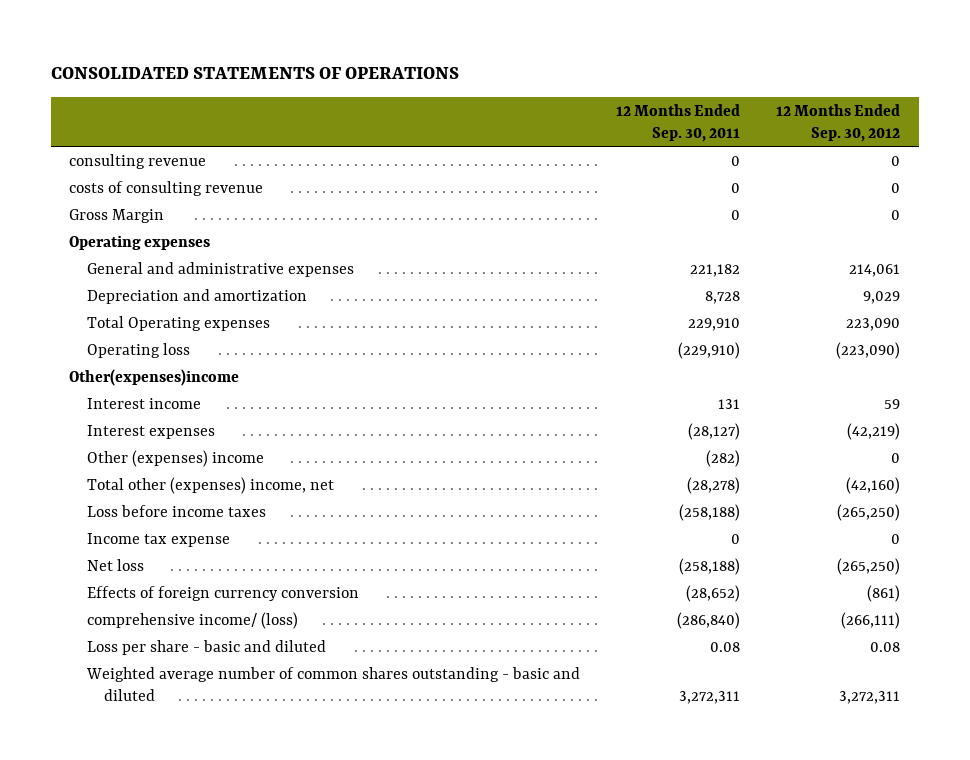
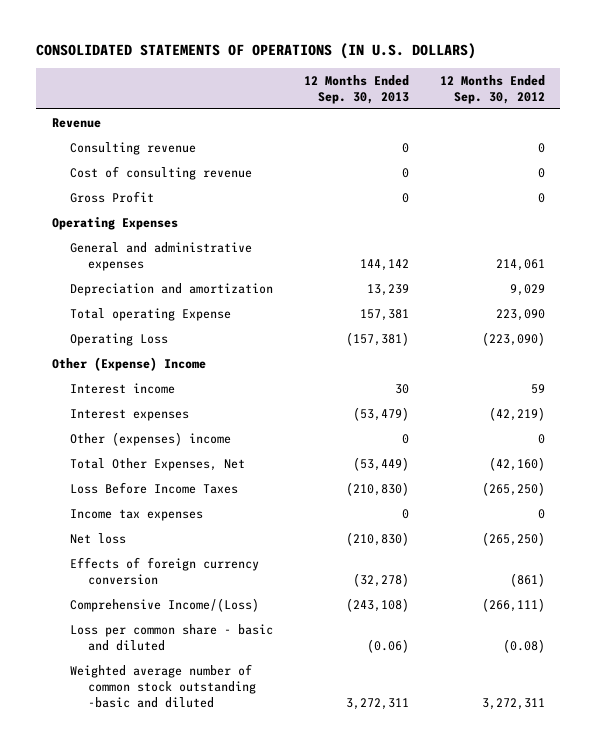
- CONSOLIDATED STATEMENTS OF OPERATIONS
+ CONSOLIDATED STATEMENTS OF OPERATIONS (IN U.S. DOLLARS)
- | 12 Months Ended Sep. 30, 2011 | 12 Months Ended Sep. 30, 2012
+ | 12 Months Ended Sep. 30, 2013 | 12 Months Ended Sep. 30, 2012
- consulting revenue | 0 | 0
- costs of consulting revenue | 0 | 0
- Gross Margin | 0 | 0
- Operating expenses
+ Revenue
+ Consulting revenue | 0 | 0
+ Cost of consulting revenue | 0 | 0
+ Gross Profit | 0 | 0
+ Operating Expenses
- Total Operating expenses | 229,910 | 223,090
- Operating loss | (229,910) | (223,090)
- Other(expenses)income
+ Total operating Expense | 157,381 | 223,090
+ Operating Loss | (157,381) | (223,090)
+ Other (Expense) Income
- Total other (expenses) income, net | (28,278) | (42,160)
- Loss before income taxes | (258,188) | (265,250)
- Income tax expense | 0 | 0
+ Total Other Expenses, Net | (53,449) | (42,160)
+ Loss Before Income Taxes | (210,830) | (265,250)
+ Income tax expenses | 0 | 0
- comprehensive income/ (loss) | (286,840) | (266,111)
- Loss per share - basic and diluted | 0.08 | 0.08
- Weighted average number of common shares outstanding - basic and diluted | 3,272,311 | 3,272,311
+ Comprehensive Income/(Loss) | (243,108) | (266,111)
+ Loss per common share - basic and diluted | (0.06) | (0.08)
+ Weighted average number of common stock outstanding -basic and diluted | 3,272,311 | 3,272,311

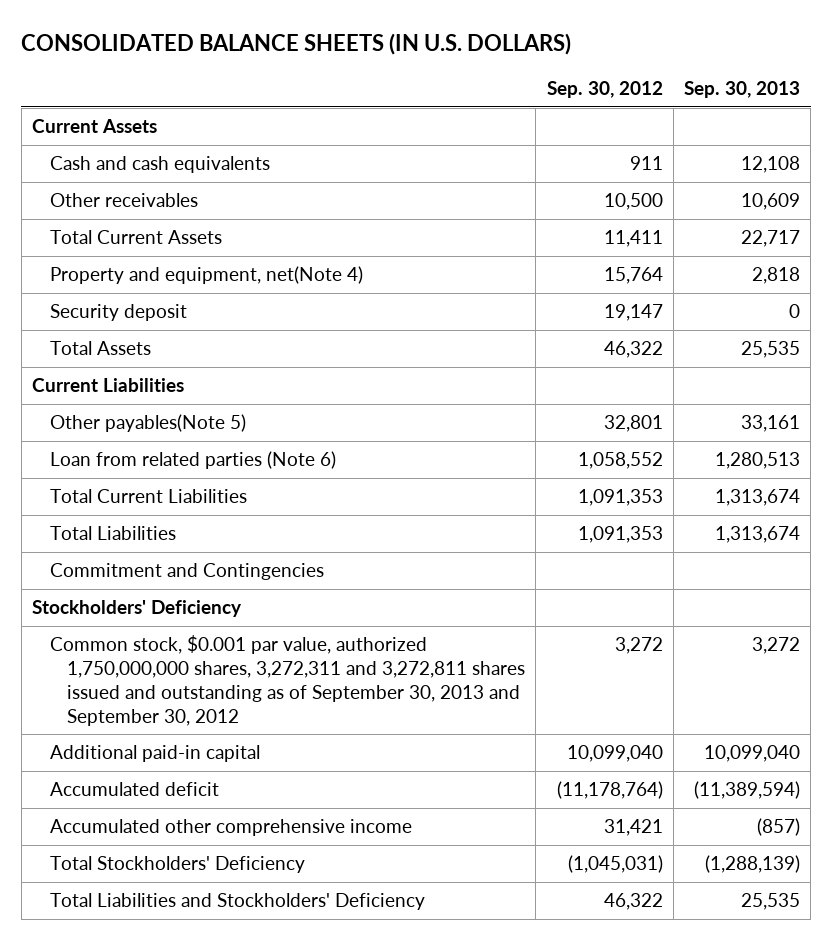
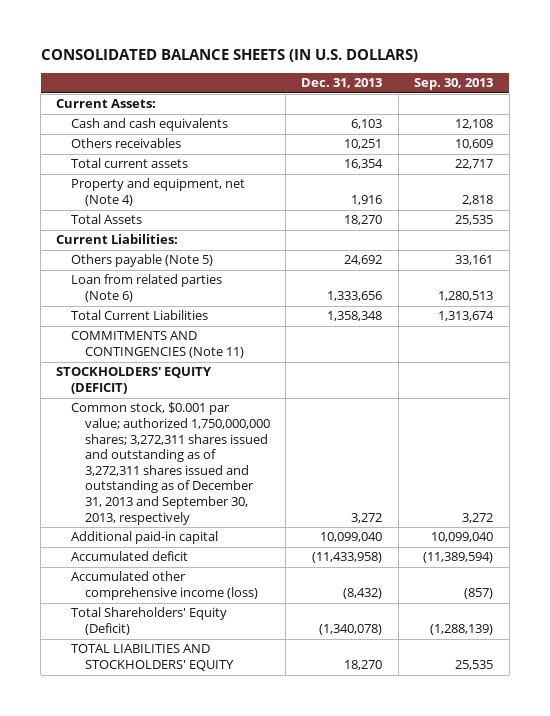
- | Sep. 30, 2012 | Sep. 30, 2013
+ | Dec. 31, 2013 | Sep. 30, 2013
- Current Assets
+ Current Assets:
- Other receivables | 10,500 | 10,609
- Total Current Assets | 11,411 | 22,717
- Property and equipment, net(Note 4) | 15,764 | 2,818
- Security deposit | 19,147 | 0
+ Others receivables | 10,251 | 10,609
+ Total current assets | 16,354 | 22,717
+ Property and equipment, net (Note 4) | 1,916 | 2,818
- Current Liabilities
- Other payables(Note 5) | 32,801 | 33,161
+ Current Liabilities:
+ Others payable (Note 5) | 24,692 | 33,161
- Total Liabilities | 1,091,353 | 1,313,674
- Commitment and Contingencies
- Stockholders' Deficiency
- Common stock, $0.001 par value, authorized 1,750,000,000 shares, 3,272,311 and 3,272,811 shares issued and outstanding as of September 30, 2013 and September 30, 2012 | 3,272 | 3,272
+ COMMITMENTS AND CONTINGENCIES (Note 11)
+ STOCKHOLDERS' EQUITY (DEFICIT)
+ Common stock, $0.001 par value; authorized 1,750,000,000 shares; 3,272,311 shares issued and outstanding as of 3,272,311 shares issued and outstanding as of December 31, 2013 and September 30, 2013, respectively | 3,272 | 3,272
- Accumulated other comprehensive income | 31,421 | (857)
- Total Stockholders' Deficiency | (1,045,031) | (1,288,139)
- Total Liabilities and Stockholders' Deficiency | 46,322 | 25,535
+ Accumulated other comprehensive income (loss) | (8,432) | (857)
+ Total Shareholders' Equity (Deficit) | (1,340,078) | (1,288,139)
+ TOTAL LIABILITIES AND STOCKHOLDERS' EQUITY | 18,270 | 25,535

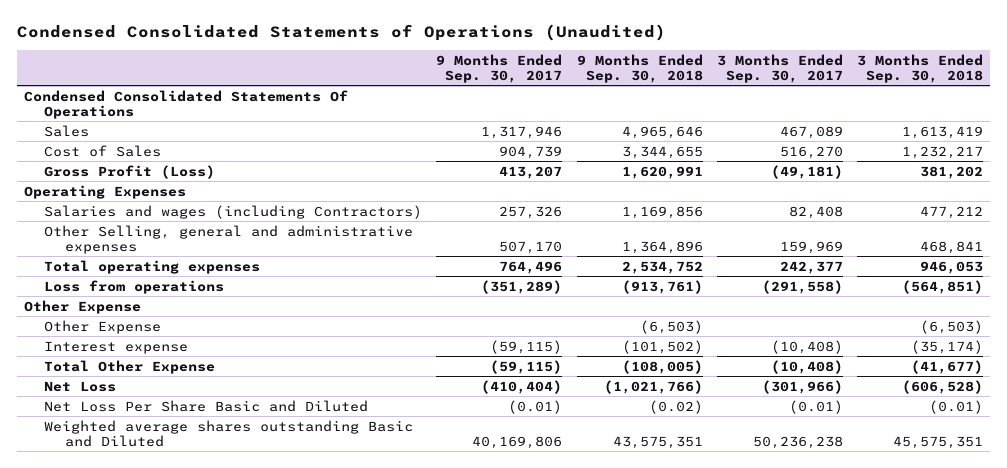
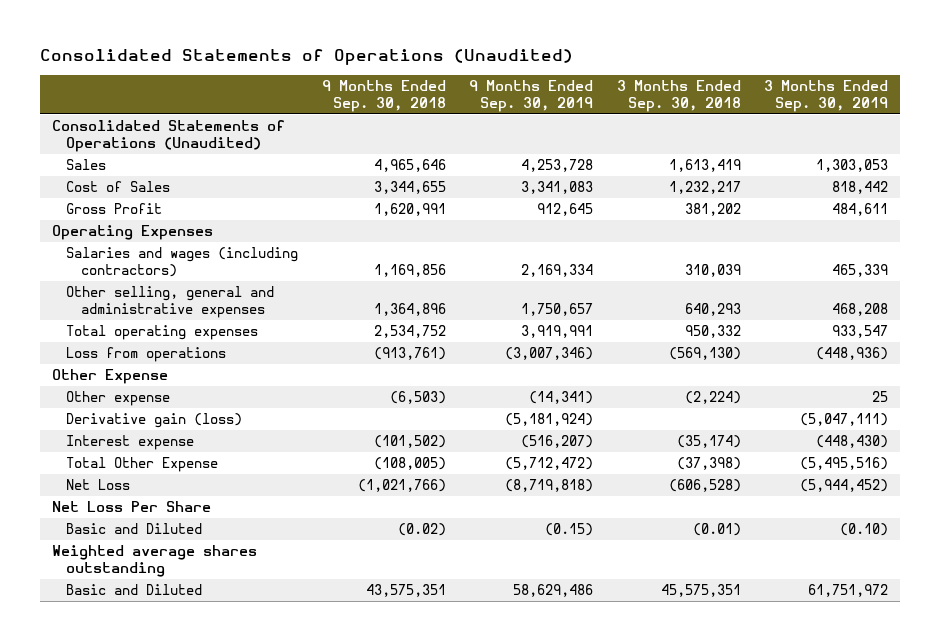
- Condensed Consolidated Statements of Operations (Unaudited)
+ Consolidated Statements of Operations (Unaudited)
- | 9 Months Ended Sep. 30, 2017 | 9 Months Ended Sep. 30, 2018 | 3 Months Ended Sep. 30, 2017 | 3 Months Ended Sep. 30, 2018
+ | 9 Months Ended Sep. 30, 2018 | 9 Months Ended Sep. 30, 2019 | 3 Months Ended Sep. 30, 2018 | 3 Months Ended Sep. 30, 2019
- Condensed Consolidated Statements Of Operations
+ Consolidated Statements of Operations (Unaudited)
- Gross Profit (Loss) | 413,207 | 1,620,991 | (49,181) | 381,202
+ Gross Profit | 1,620,991 | 912,645 | 381,202 | 484,611
- Salaries and wages (including Contractors) | 257,326 | 1,169,856 | 82,408 | 477,212
- Other Selling, general and administrative expenses | 507,170 | 1,364,896 | 159,969 | 468,841
- Total operating expenses | 764,496 | 2,534,752 | 242,377 | 946,053
- Loss from operations | (351,289) | (913,761) | (291,558) | (564,851)
+ Salaries and wages (including contractors) | 1,169,856 | 2,169,334 | 310,039 | 465,339
+ Other selling, general and administrative expenses | 1,364,896 | 1,750,657 | 640,293 | 468,208
+ Total operating expenses | 2,534,752 | 3,919,991 | 950,332 | 933,547
+ Loss from operations | (913,761) | (3,007,346) | (569,130) | (448,936)
- Other Expense | | (6,503) | | (6,503)
+ Other expense | (6,503) | (14,341) | (2,224) | 25
+ Derivative gain (loss) | | (5,181,924) | | (5,047,111)
- Total Other Expense | (59,115) | (108,005) | (10,408) | (41,677)
+ Total Other Expense | (108,005) | (5,712,472) | (37,398) | (5,495,516)
- Net Loss Per Share Basic and Diluted | (0.01) | (0.02) | (0.01) | (0.01)
- Weighted average shares outstanding Basic and Diluted | 40,169,806 | 43,575,351 | 50,236,238 | 45,575,351
+ Net Loss Per Share
+ Basic and Diluted | (0.02) | (0.15) | (0.01) | (0.10)
+ Weighted average shares outstanding
+ Basic and Diluted | 43,575,351 | 58,629,486 | 45,575,351 | 61,751,972

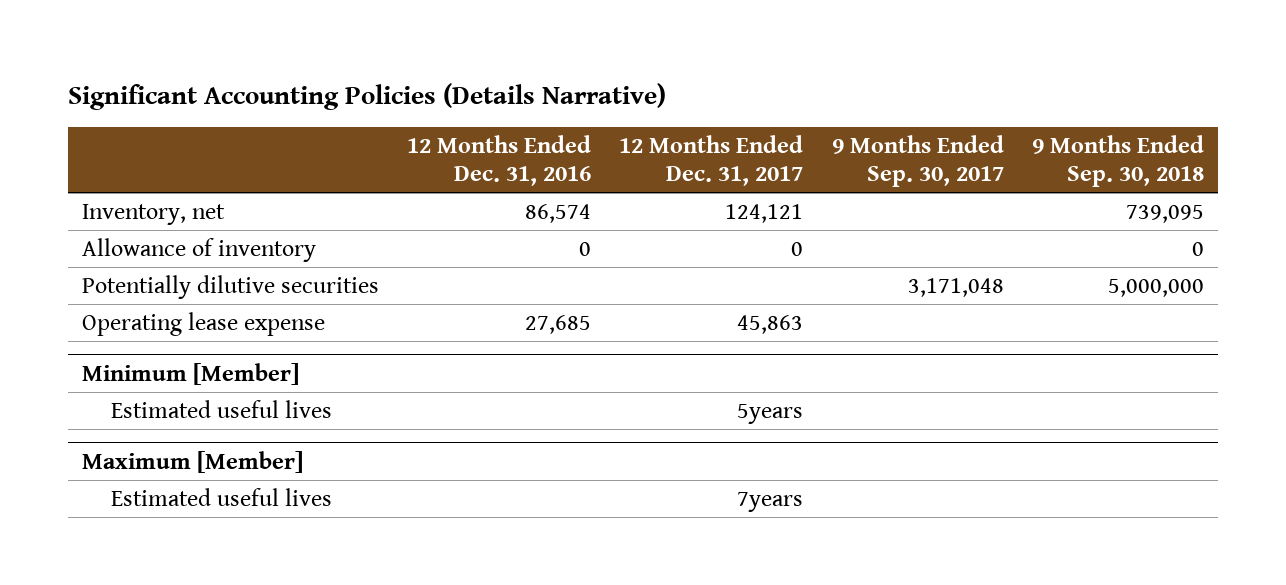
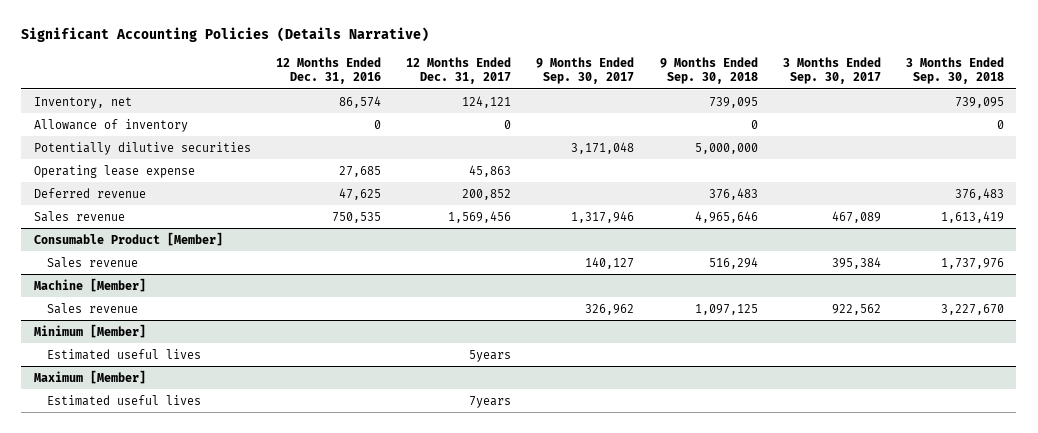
- | 12 Months Ended Dec. 31, 2016 | 12 Months Ended Dec. 31, 2017 | 9 Months Ended Sep. 30, 2017 | 9 Months Ended Sep. 30, 2018
+ | 12 Months Ended Dec. 31, 2016 | 12 Months Ended Dec. 31, 2017 | 9 Months Ended Sep. 30, 2017 | 9 Months Ended Sep. 30, 2018 | 3 Months Ended Sep. 30, 2017 | 3 Months Ended Sep. 30, 2018
+ Deferred revenue | 47,625 | 200,852 | | 376,483 | | 376,483
+ Sales revenue | 750,535 | 1,569,456 | 1,317,946 | 4,965,646 | 467,089 | 1,613,419
+ Consumable Product [Member]
+ Sales revenue | | | 140,127 | 516,294 | 395,384 | 1,737,976
+ Machine [Member]
+ Sales revenue | | | 326,962 | 1,097,125 | 922,562 | 3,227,670

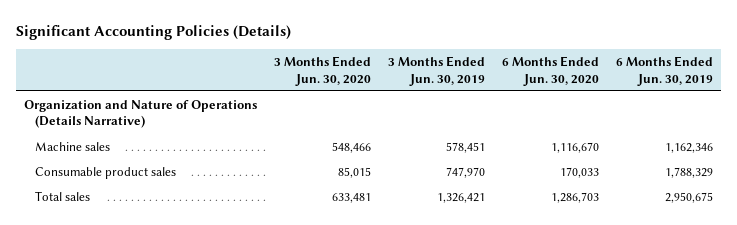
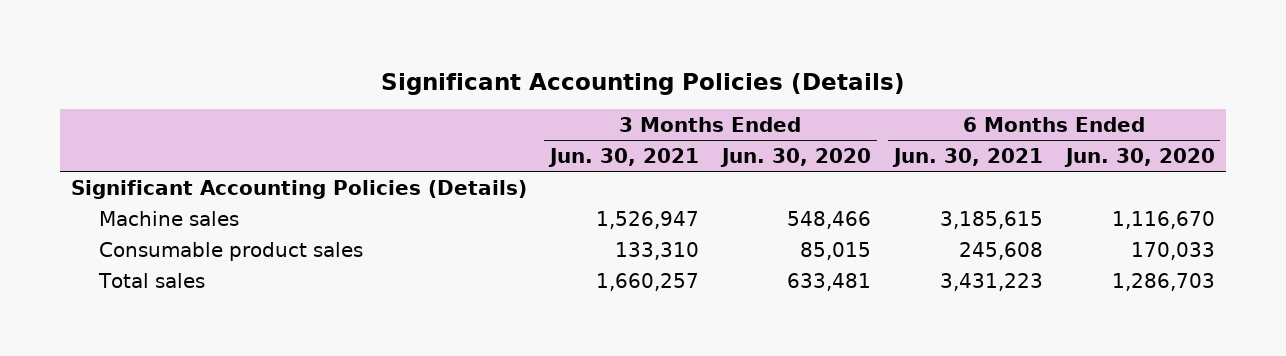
- | 3 Months Ended Jun. 30, 2020 | 3 Months Ended Jun. 30, 2019 | 6 Months Ended Jun. 30, 2020 | 6 Months Ended Jun. 30, 2019
+ | 3 Months Ended Jun. 30, 2021 | 3 Months Ended Jun. 30, 2020 | 6 Months Ended Jun. 30, 2021 | 6 Months Ended Jun. 30, 2020
- Organization and Nature of Operations (Details Narrative)
+ Significant Accounting Policies (Details)

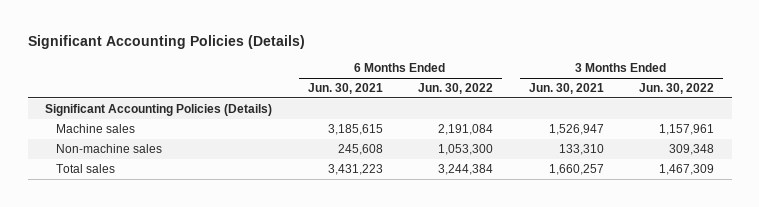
- | 3 Months Ended Jun. 30, 2021 | 3 Months Ended Jun. 30, 2020 | 6 Months Ended Jun. 30, 2021 | 6 Months Ended Jun. 30, 2020
+ | 6 Months Ended Jun. 30, 2021 | 6 Months Ended Jun. 30, 2022 | 3 Months Ended Jun. 30, 2021 | 3 Months Ended Jun. 30, 2022
- Consumable product sales | 133,310 | 85,015 | 245,608 | 170,033
+ Non-machine sales | 245,608 | 1,053,300 | 133,310 | 309,348

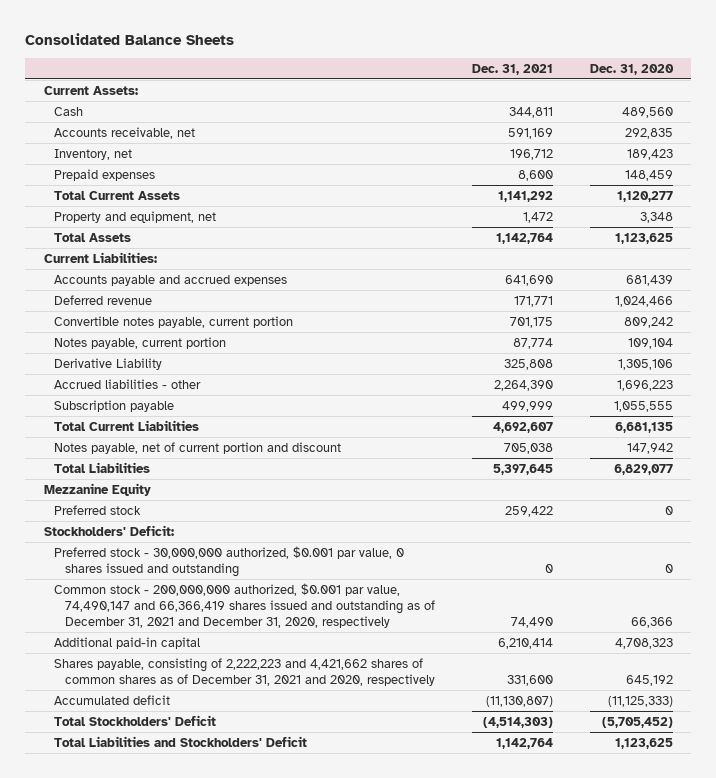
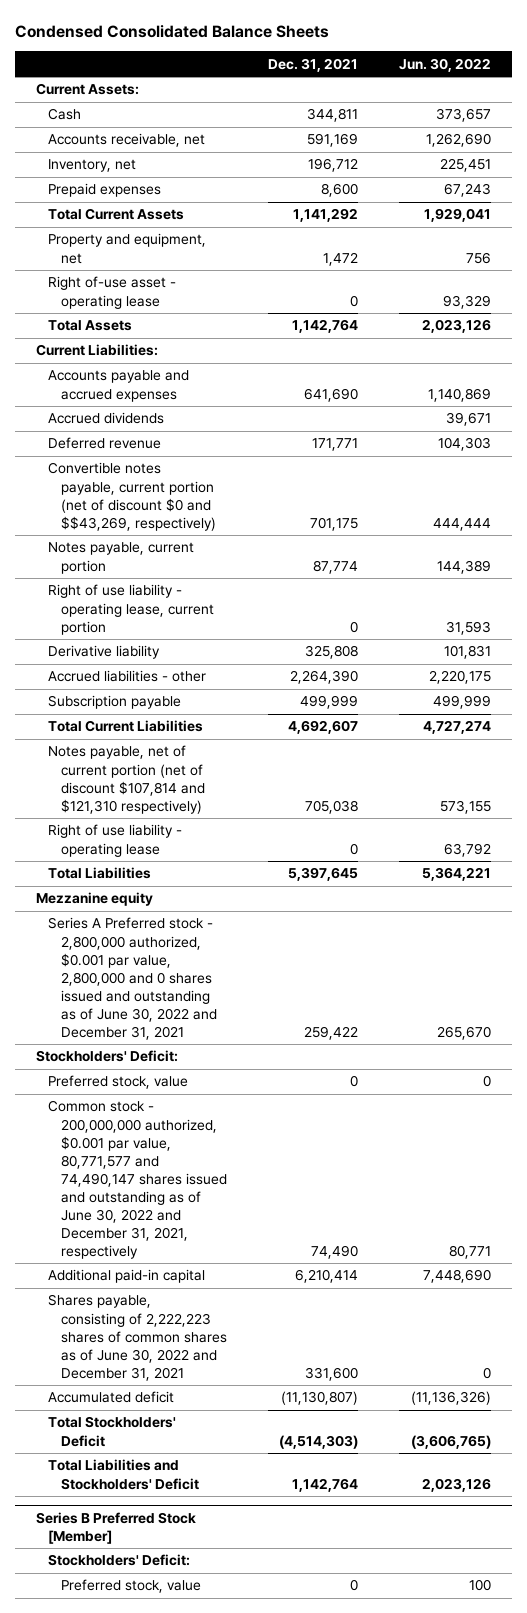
- Consolidated Balance Sheets
+ Condensed Consolidated Balance Sheets
- | Dec. 31, 2021 | Dec. 31, 2020
+ | Dec. 31, 2021 | Jun. 30, 2022
+ Right of-use asset - operating lease | 0 | 93,329
+ Accrued dividends | | 39,671
- Convertible notes payable, current portion | 701,175 | 809,242
+ Convertible notes payable, current portion (net of discount $0 and $$43,269, respectively) | 701,175 | 444,444
- Derivative Liability | 325,808 | 1,305,106
+ Right of use liability - operating lease, current portion | 0 | 31,593
+ Derivative liability | 325,808 | 101,831
- Notes payable, net of current portion and discount | 705,038 | 147,942
+ Notes payable, net of current portion (net of discount $107,814 and $121,310 respectively) | 705,038 | 573,155
+ Right of use liability - operating lease | 0 | 63,792
- Mezzanine Equity
- Preferred stock | 259,422 | 0
+ Mezzanine equity
+ Series A Preferred stock - 2,800,000 authorized, $0.001 par value, 2,800,000 and 0 shares issued and outstanding as of June 30, 2022 and December 31, 2021 | 259,422 | 265,670
- Preferred stock - 30,000,000 authorized, $0.001 par value, 0 shares issued and outstanding | 0 | 0
- Common stock - 200,000,000 authorized, $0.001 par value, 74,490,147 and 66,366,419 shares issued and outstanding as of December 31, 2021 and December 31, 2020, respectively | 74,490 | 66,366
+ Preferred stock, value | 0 | 0
+ Common stock - 200,000,000 authorized, $0.001 par value, 80,771,577 and 74,490,147 shares issued and outstanding as of June 30, 2022 and December 31, 2021, respectively | 74,490 | 80,771
- Shares payable, consisting of 2,222,223 and 4,421,662 shares of common shares as of December 31, 2021 and 2020, respectively | 331,600 | 645,192
+ Shares payable, consisting of 2,222,223 shares of common shares as of June 30, 2022 and December 31, 2021 | 331,600 | 0
+ Series B Preferred Stock [Member]
+ Stockholders' Deficit:
+ Preferred stock, value | 0 | 100

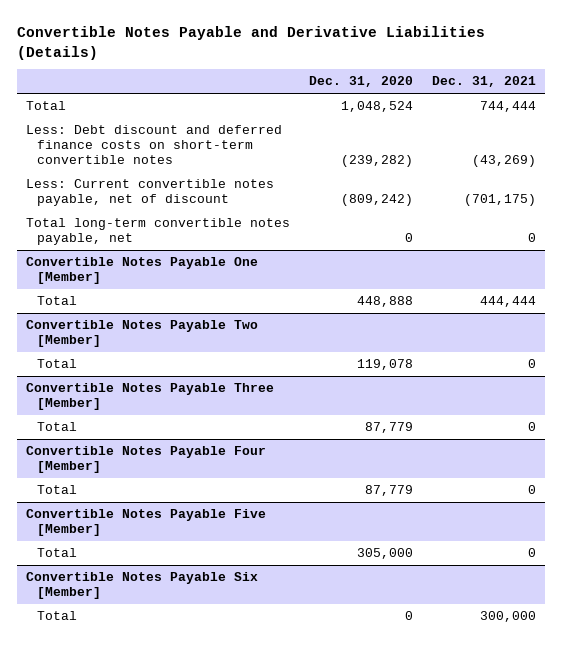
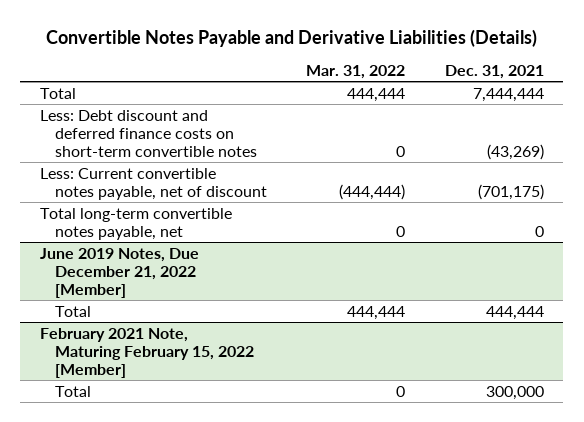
- | Dec. 31, 2020 | Dec. 31, 2021
+ | Mar. 31, 2022 | Dec. 31, 2021
- Total | 1,048,524 | 744,444
+ Total | 444,444 | 7,444,444
- Convertible Notes Payable One [Member]
+ June 2019 Notes, Due December 21, 2022 [Member]
- Convertible Notes Payable Two [Member]
- Total | 119,078 | 0
- Convertible Notes Payable Three [Member]
- Total | 87,779 | 0
- Convertible Notes Payable Four [Member]
- Total | 87,779 | 0
- Convertible Notes Payable Five [Member]
- Total | 305,000 | 0
- Convertible Notes Payable Six [Member]
+ February 2021 Note, Maturing February 15, 2022 [Member]

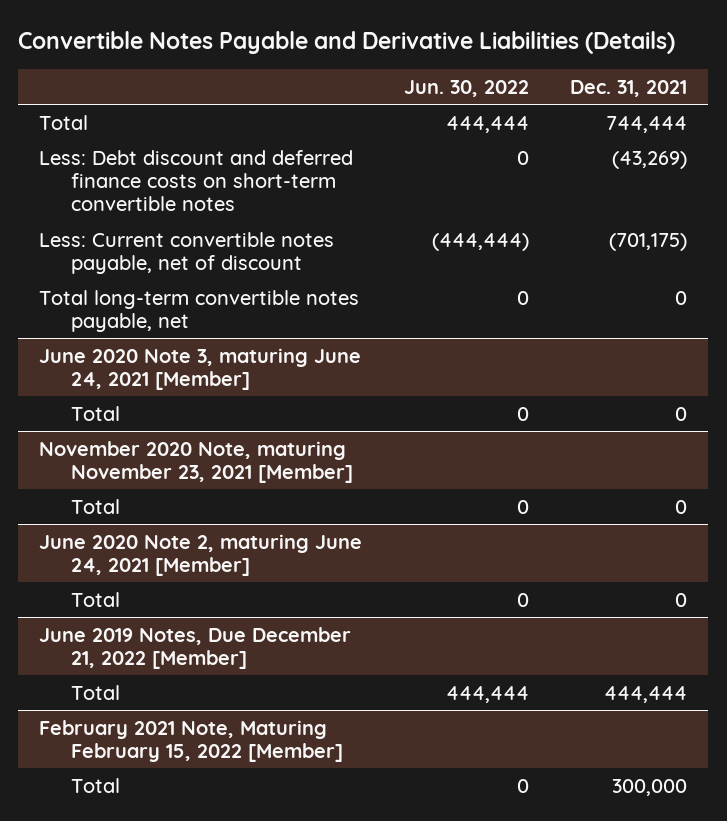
- | Mar. 31, 2022 | Dec. 31, 2021
+ | Jun. 30, 2022 | Dec. 31, 2021
- Total | 444,444 | 7,444,444
+ Total | 444,444 | 744,444
+ June 2020 Note 3, maturing June 24, 2021 [Member]
+ Total | 0 | 0
+ November 2020 Note, maturing November 23, 2021 [Member]
+ Total | 0 | 0
+ June 2020 Note 2, maturing June 24, 2021 [Member]
+ Total | 0 | 0

